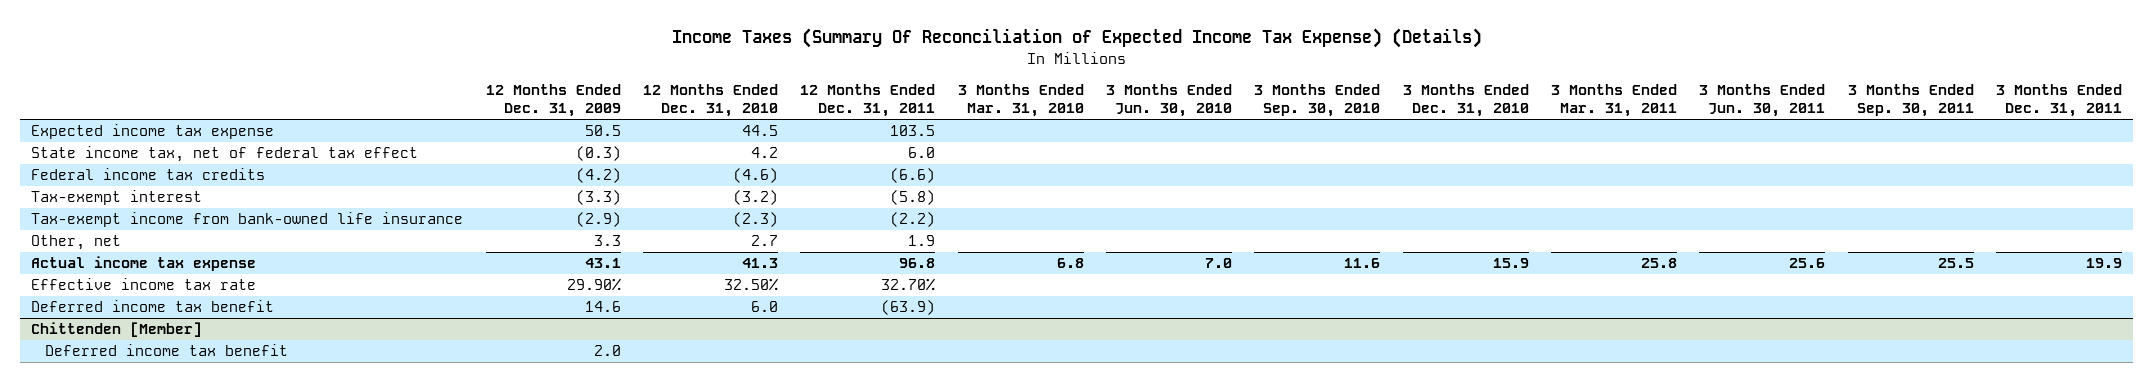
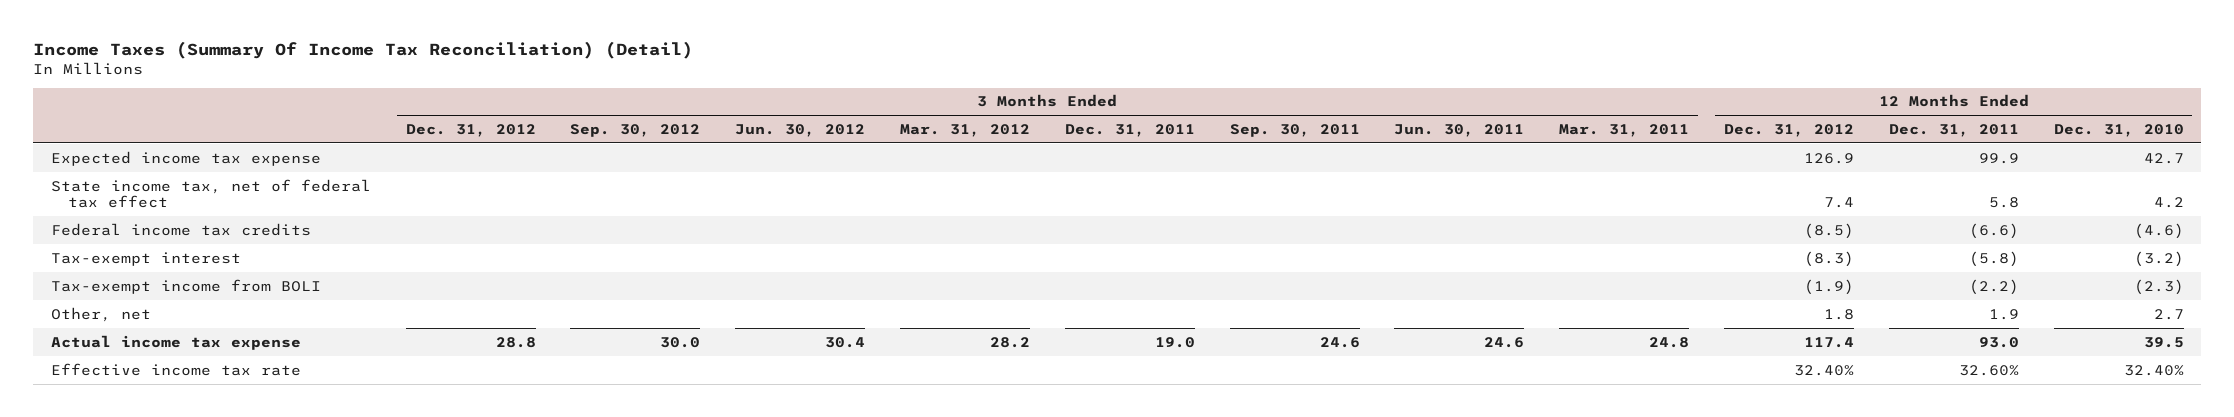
- Income Taxes (Summary Of Reconciliation of Expected Income Tax Expense) (Details)
+ Income Taxes (Summary Of Income Tax Reconciliation) (Detail)
- | 12 Months Ended Dec. 31, 2009 | 12 Months Ended Dec. 31, 2010 | 12 Months Ended Dec. 31, 2011 | 3 Months Ended Mar. 31, 2010 | 3 Months Ended Jun. 30, 2010 | 3 Months Ended Sep. 30, 2010 | 3 Months Ended Dec. 31, 2010 | 3 Months Ended Mar. 31, 2011 | 3 Months Ended Jun. 30, 2011 | 3 Months Ended Sep. 30, 2011 | 3 Months Ended Dec. 31, 2011
+ | 3 Months Ended Dec. 31, 2012 | 3 Months Ended Sep. 30, 2012 | 3 Months Ended Jun. 30, 2012 | 3 Months Ended Mar. 31, 2012 | 3 Months Ended Dec. 31, 2011 | 3 Months Ended Sep. 30, 2011 | 3 Months Ended Jun. 30, 2011 | 3 Months Ended Mar. 31, 2011 | 12 Months Ended Dec. 31, 2012 | 12 Months Ended Dec. 31, 2011 | 12 Months Ended Dec. 31, 2010
- Expected income tax expense | 50.5 | 44.5 | 103.5 | | | | | | | |
- State income tax, net of federal tax effect | (0.3) | 4.2 | 6.0 | | | | | | | |
+ Expected income tax expense | | | | | | | | | 126.9 | 99.9 | 42.7
+ State income tax, net of federal tax effect | | | | | | | | | 7.4 | 5.8 | 4.2
- Tax-exempt income from bank-owned life insurance | (2.9) | (2.3) | (2.2) | | | | | | | |
+ Tax-exempt income from BOLI | | | | | | | | | (1.9) | (2.2) | (2.3)
- Actual income tax expense | 43.1 | 41.3 | 96.8 | 6.8 | 7.0 | 11.6 | 15.9 | 25.8 | 25.6 | 25.5 | 19.9
- Effective income tax rate | 29.90% | 32.50% | 32.70% | | | | | | | |
- Deferred income tax benefit | 14.6 | 6.0 | (63.9) | | | | | | | |
- Chittenden [Member]
- Deferred income tax benefit | 2.0 | | | | | | | | | |
+ Actual income tax expense | 28.8 | 30.0 | 30.4 | 28.2 | 19.0 | 24.6 | 24.6 | 24.8 | 117.4 | 93.0 | 39.5
+ Effective income tax rate | | | | | | | | | 32.40% | 32.60% | 32.40%

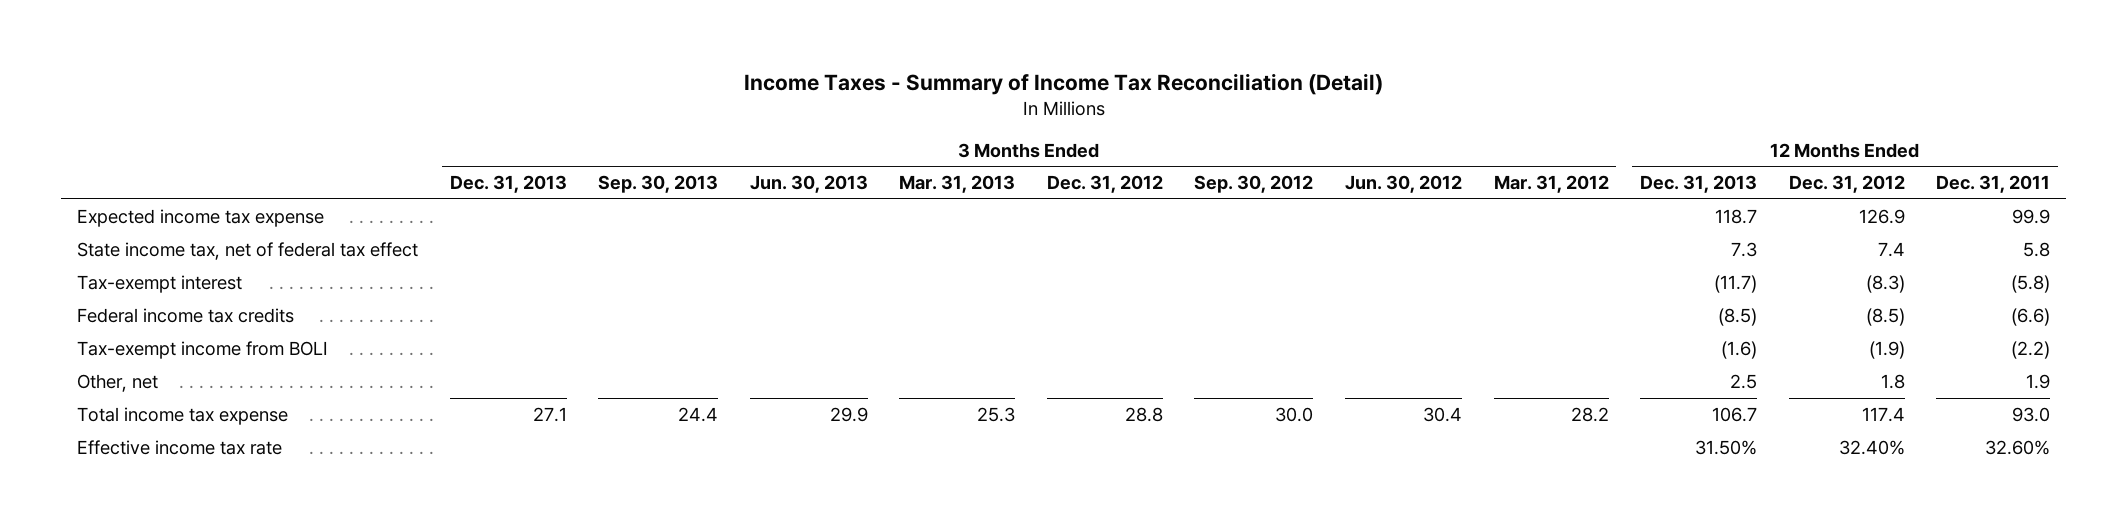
- Income Taxes (Summary Of Income Tax Reconciliation) (Detail)
+ Income Taxes - Summary of Income Tax Reconciliation (Detail)
- | 3 Months Ended Dec. 31, 2012 | 3 Months Ended Sep. 30, 2012 | 3 Months Ended Jun. 30, 2012 | 3 Months Ended Mar. 31, 2012 | 3 Months Ended Dec. 31, 2011 | 3 Months Ended Sep. 30, 2011 | 3 Months Ended Jun. 30, 2011 | 3 Months Ended Mar. 31, 2011 | 12 Months Ended Dec. 31, 2012 | 12 Months Ended Dec. 31, 2011 | 12 Months Ended Dec. 31, 2010
+ | 3 Months Ended Dec. 31, 2013 | 3 Months Ended Sep. 30, 2013 | 3 Months Ended Jun. 30, 2013 | 3 Months Ended Mar. 31, 2013 | 3 Months Ended Dec. 31, 2012 | 3 Months Ended Sep. 30, 2012 | 3 Months Ended Jun. 30, 2012 | 3 Months Ended Mar. 31, 2012 | 12 Months Ended Dec. 31, 2013 | 12 Months Ended Dec. 31, 2012 | 12 Months Ended Dec. 31, 2011
moved down: Federal income tax credits | | | | | | | | | (8.5) | (8.5) | (6.6)
- Actual income tax expense | 28.8 | 30.0 | 30.4 | 28.2 | 19.0 | 24.6 | 24.6 | 24.8 | 117.4 | 93.0 | 39.5
+ Total income tax expense | 27.1 | 24.4 | 29.9 | 25.3 | 28.8 | 30.0 | 30.4 | 28.2 | 106.7 | 117.4 | 93.0

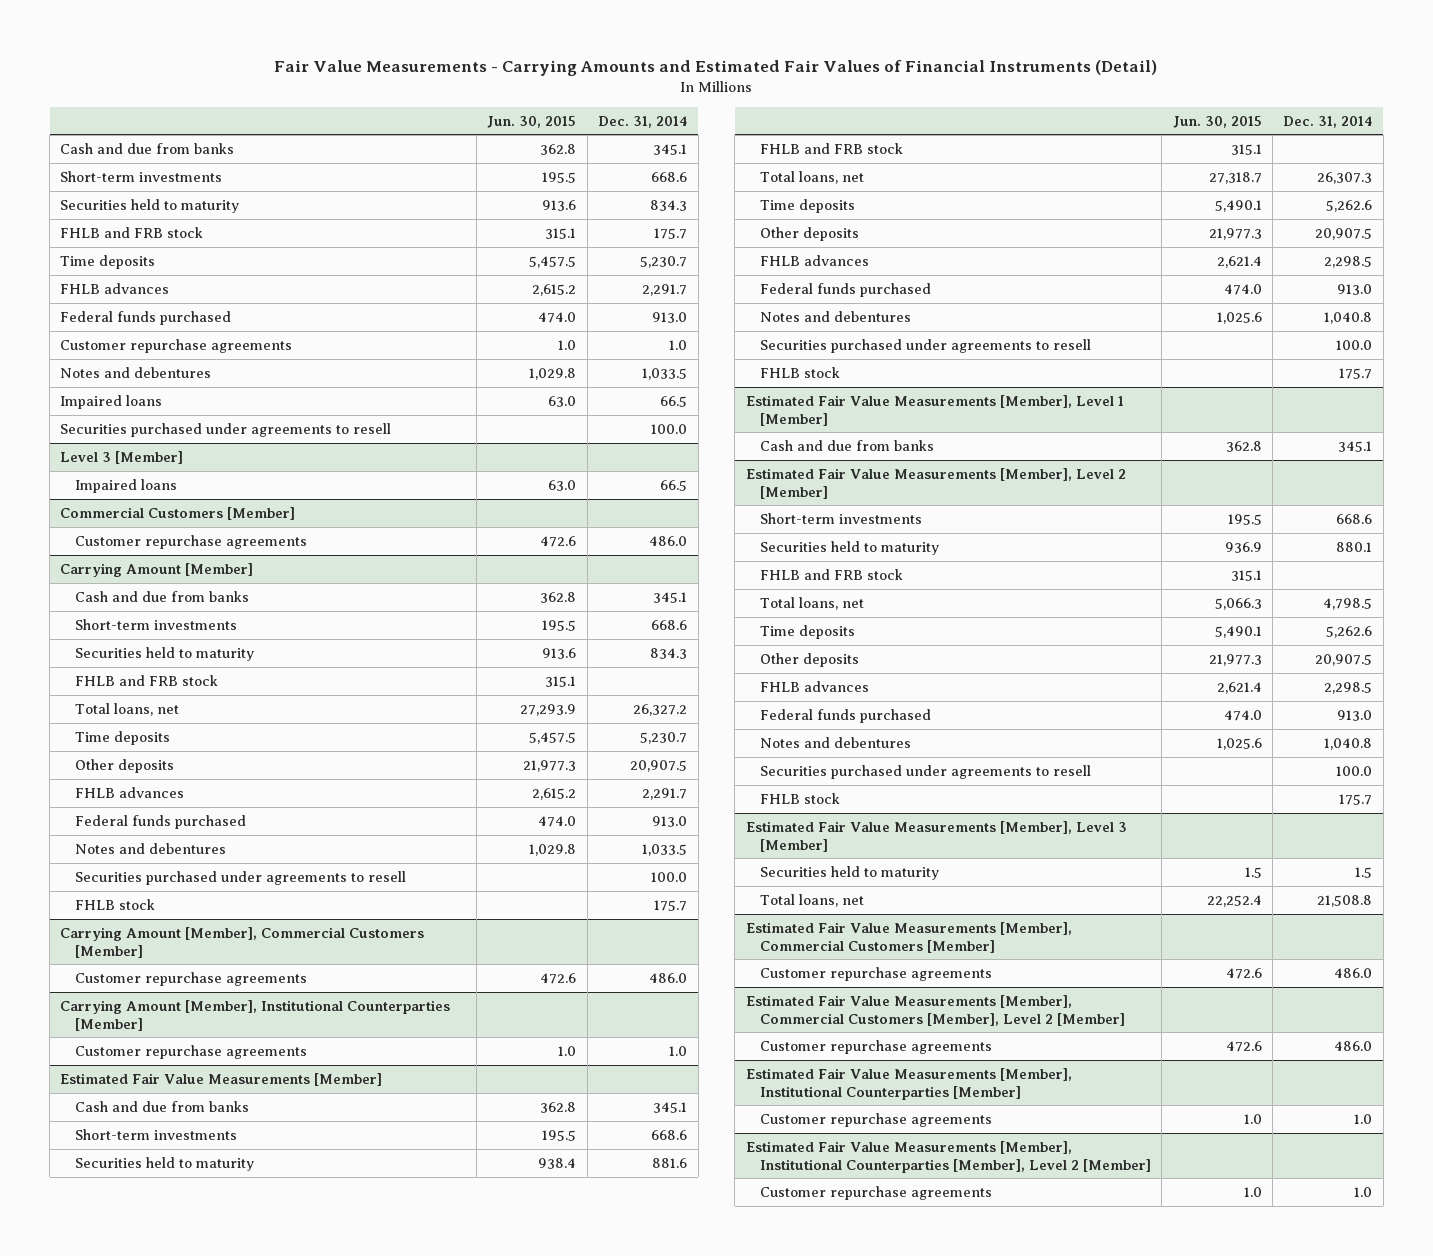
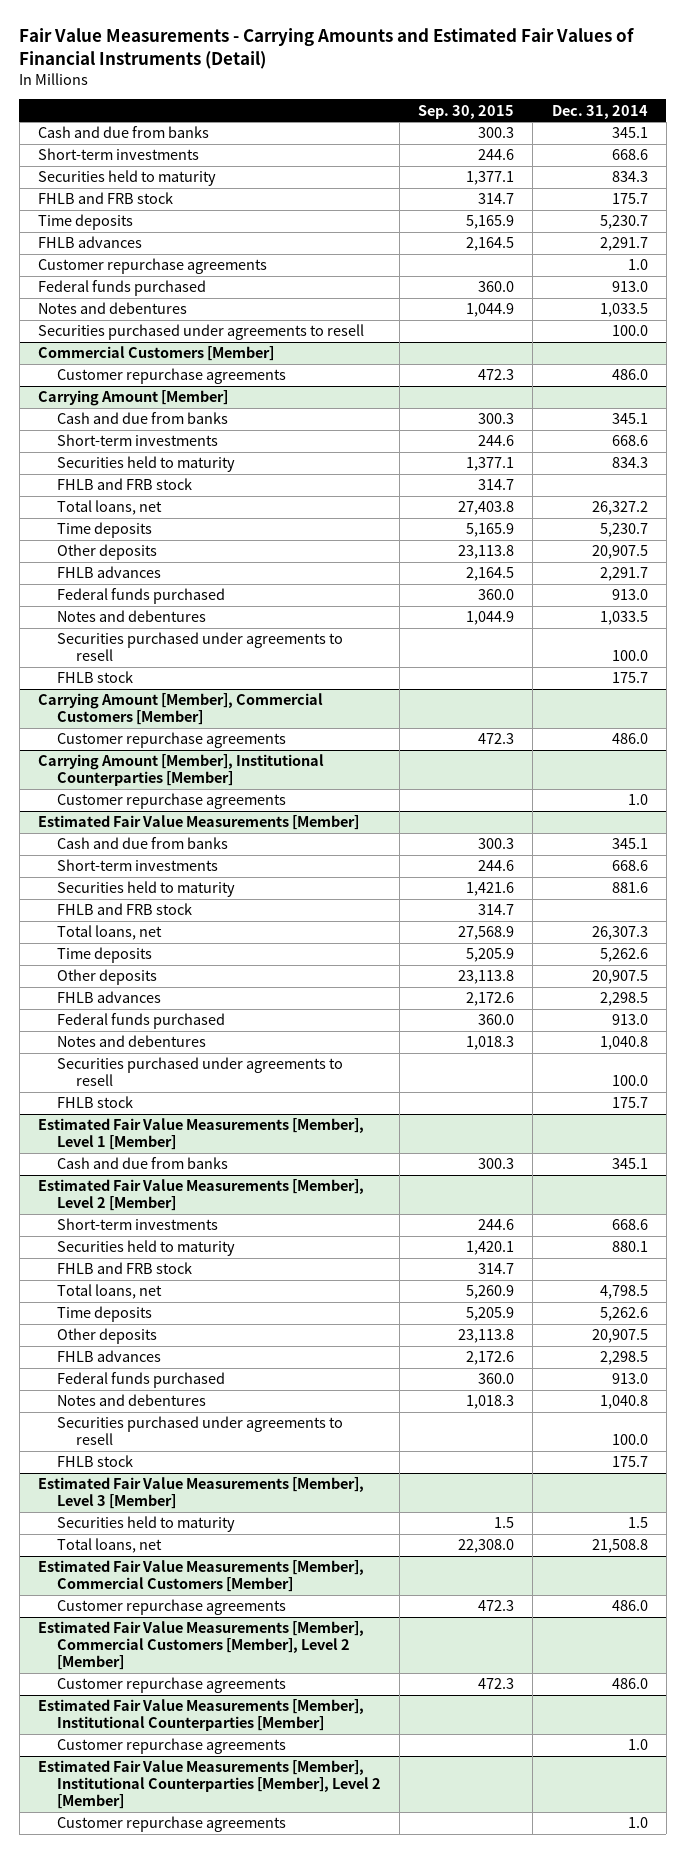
- | Jun. 30, 2015 | Dec. 31, 2014
+ | Sep. 30, 2015 | Dec. 31, 2014
moved down: Federal funds purchased | 360.0 | 913.0
- Impaired loans | 63.0 | 66.5
- Level 3 [Member]
- Impaired loans | 63.0 | 66.5

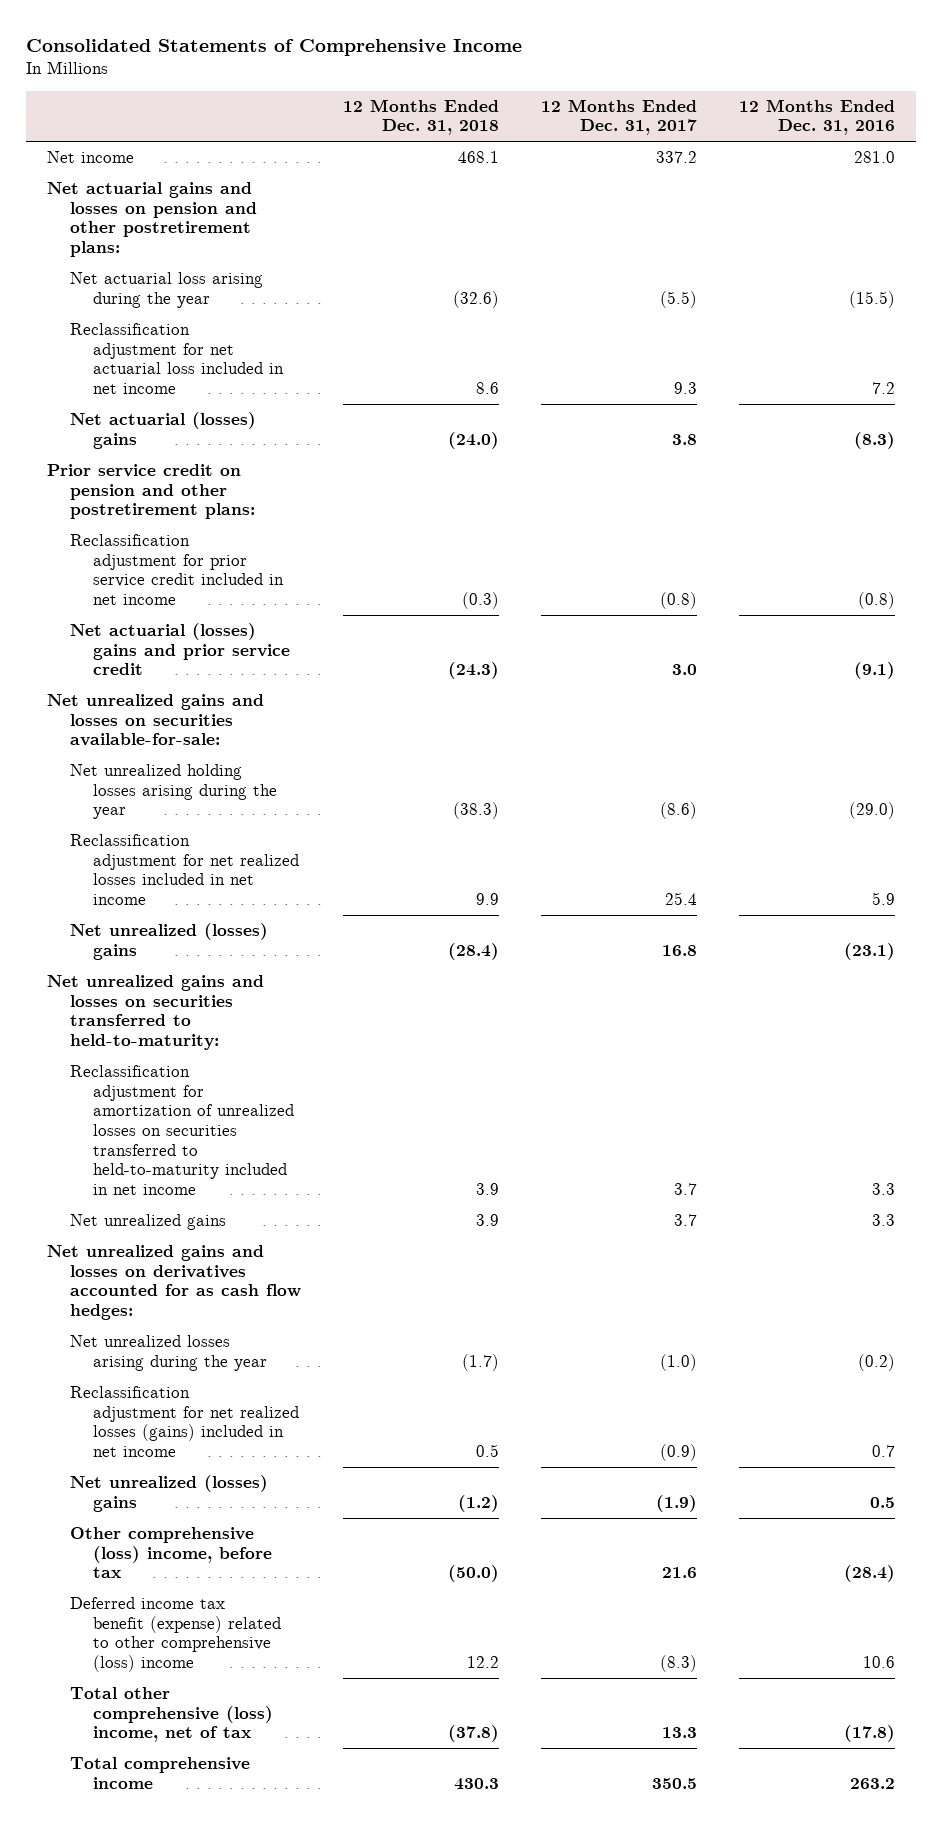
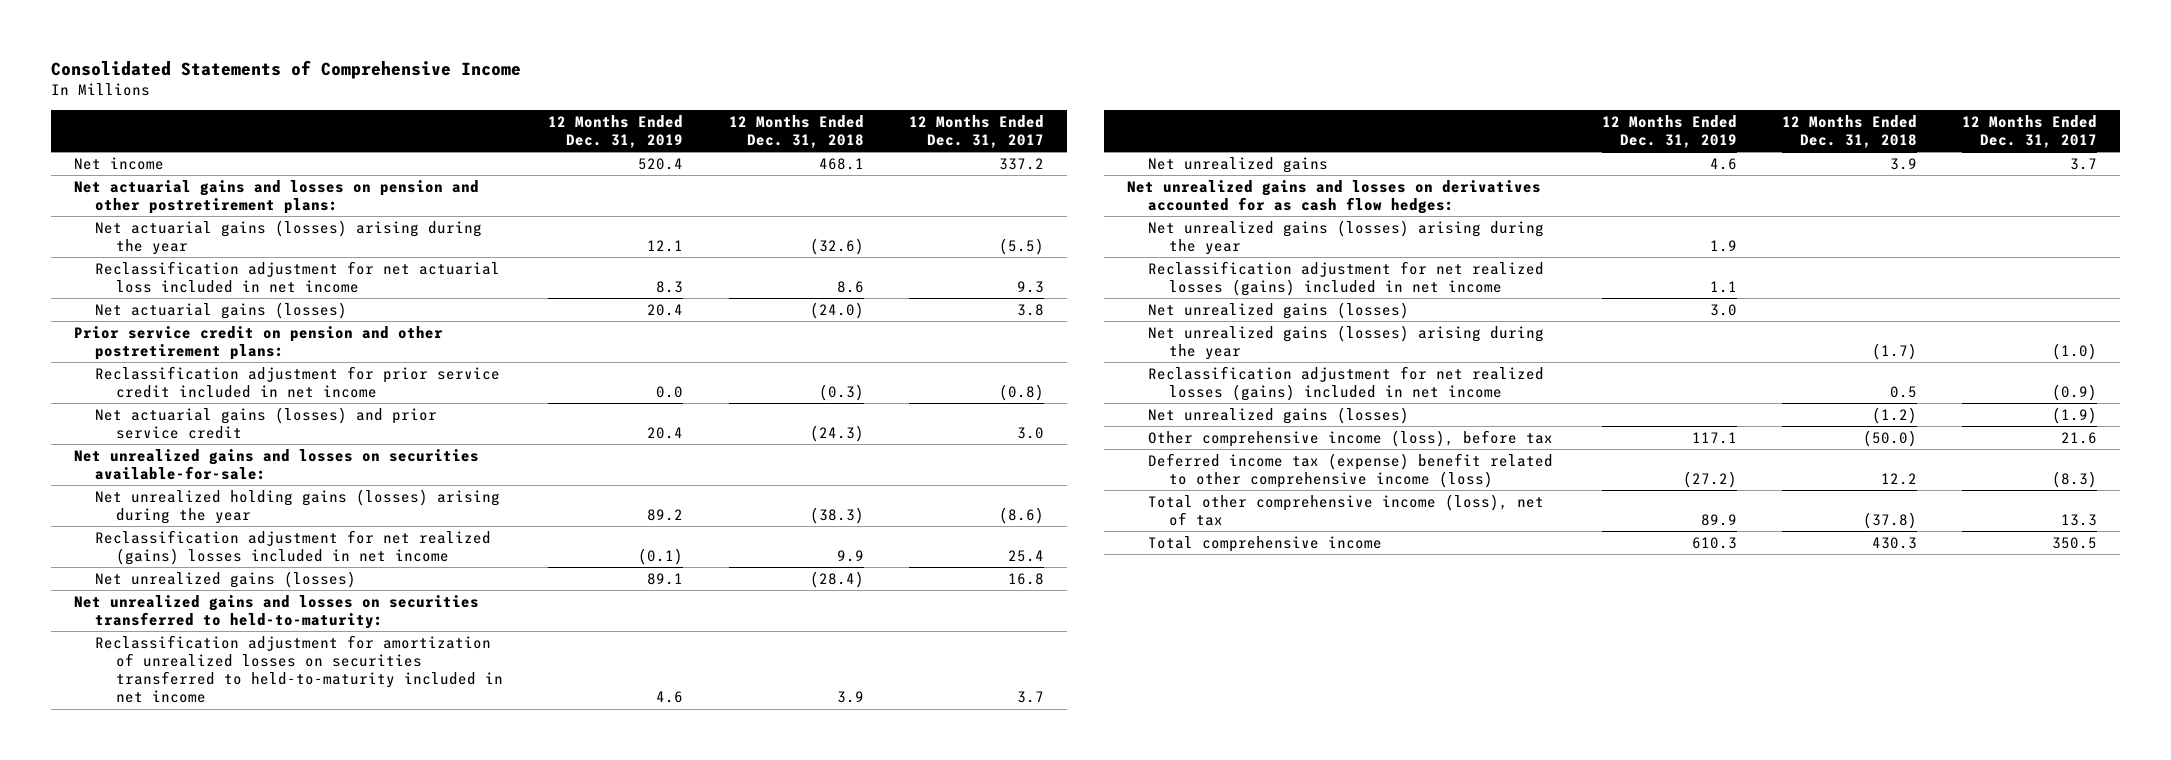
- | 12 Months Ended Dec. 31, 2018 | 12 Months Ended Dec. 31, 2017 | 12 Months Ended Dec. 31, 2016
+ | 12 Months Ended Dec. 31, 2019 | 12 Months Ended Dec. 31, 2018 | 12 Months Ended Dec. 31, 2017
- Net actuarial loss arising during the year | (32.6) | (5.5) | (15.5)
+ Net actuarial gains (losses) arising during the year | 12.1 | (32.6) | (5.5)
- Net actuarial (losses) gains | (24.0) | 3.8 | (8.3)
+ Net actuarial gains (losses) | 20.4 | (24.0) | 3.8
- Net actuarial (losses) gains and prior service credit | (24.3) | 3.0 | (9.1)
+ Net actuarial gains (losses) and prior service credit | 20.4 | (24.3) | 3.0
- Net unrealized holding losses arising during the year | (38.3) | (8.6) | (29.0)
- Reclassification adjustment for net realized losses included in net income | 9.9 | 25.4 | 5.9
- Net unrealized (losses) gains | (28.4) | 16.8 | (23.1)
+ Net unrealized holding gains (losses) arising during the year | 89.2 | (38.3) | (8.6)
+ Reclassification adjustment for net realized (gains) losses included in net income | (0.1) | 9.9 | 25.4
+ Net unrealized gains (losses) | 89.1 | (28.4) | 16.8
- Net unrealized losses arising during the year | (1.7) | (1.0) | (0.2)
+ Net unrealized gains (losses) arising during the year | 1.9 | |
+ Reclassification adjustment for net realized losses (gains) included in net income | 1.1 | |
+ Net unrealized gains (losses) | 3.0 | |
+ Net unrealized gains (losses) arising during the year | | (1.7) | (1.0)
- Net unrealized (losses) gains | (1.2) | (1.9) | 0.5
- Other comprehensive (loss) income, before tax | (50.0) | 21.6 | (28.4)
- Deferred income tax benefit (expense) related to other comprehensive (loss) income | 12.2 | (8.3) | 10.6
- Total other comprehensive (loss) income, net of tax | (37.8) | 13.3 | (17.8)
+ Net unrealized gains (losses) | | (1.2) | (1.9)
+ Other comprehensive income (loss), before tax | 117.1 | (50.0) | 21.6
+ Deferred income tax (expense) benefit related to other comprehensive income (loss) | (27.2) | 12.2 | (8.3)
+ Total other comprehensive income (loss), net of tax | 89.9 | (37.8) | 13.3

